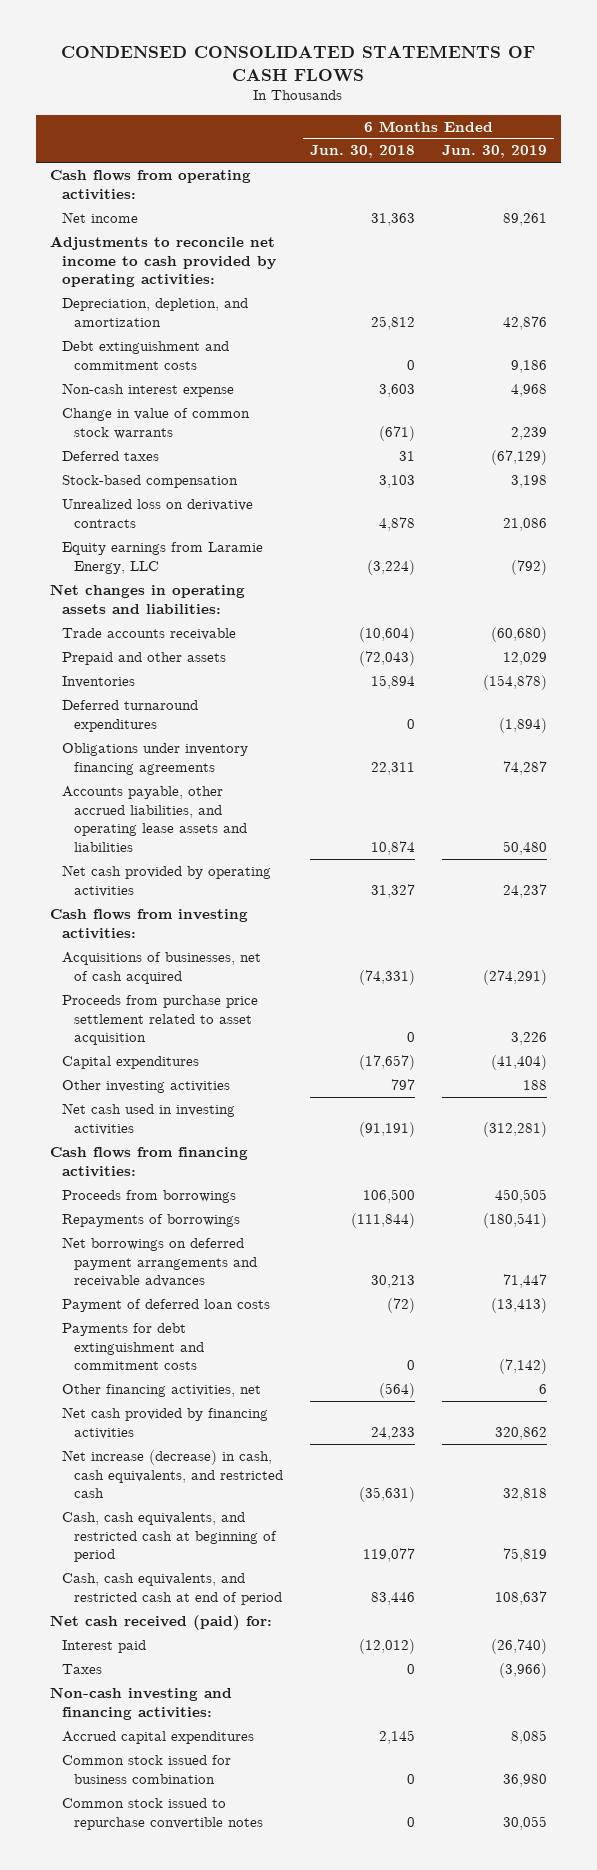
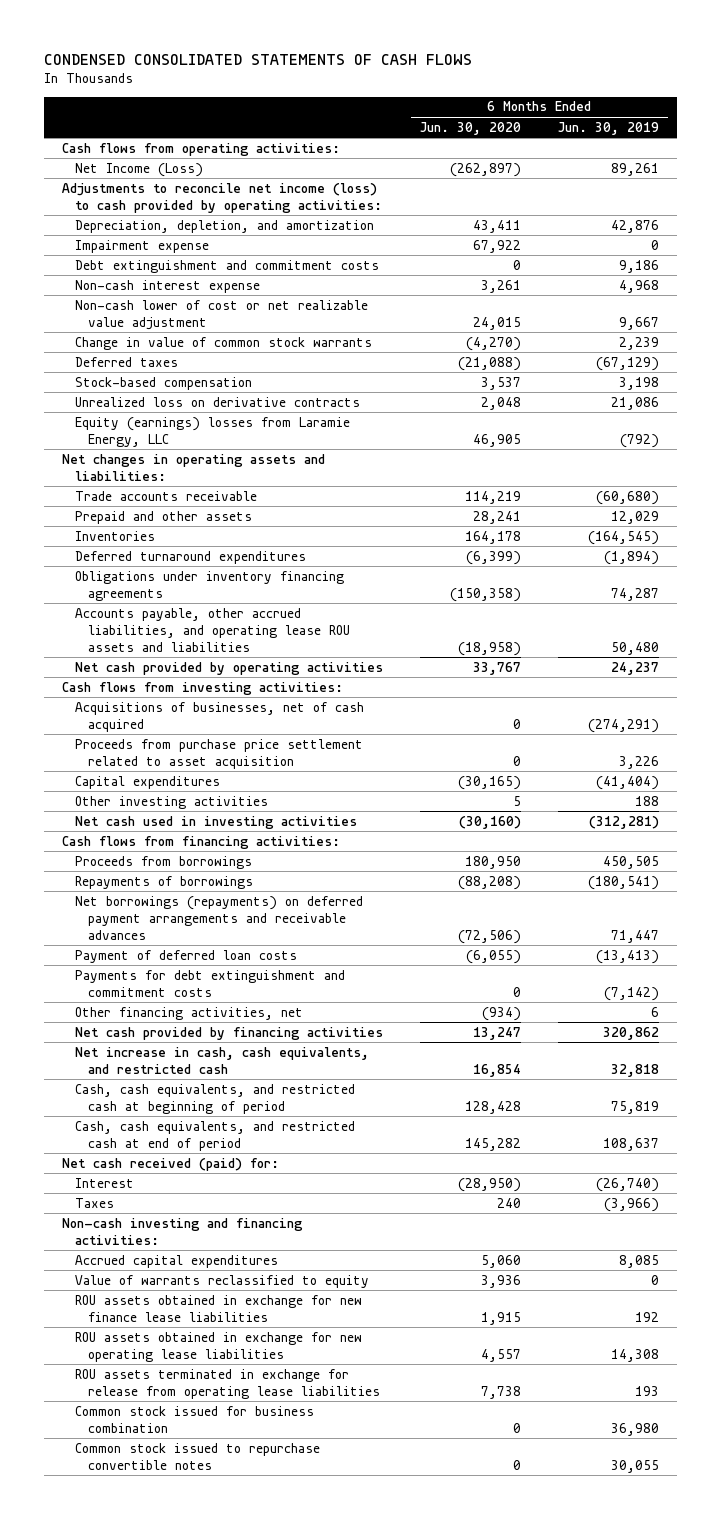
- | 6 Months Ended Jun. 30, 2018 | 6 Months Ended Jun. 30, 2019
+ | 6 Months Ended Jun. 30, 2020 | 6 Months Ended Jun. 30, 2019
- Net income | 31,363 | 89,261
- Adjustments to reconcile net income to cash provided by operating activities:
+ Net Income (Loss) | (262,897) | 89,261
+ Adjustments to reconcile net income (loss) to cash provided by operating activities:
+ Impairment expense | 67,922 | 0
+ Non-cash lower of cost or net realizable value adjustment | 24,015 | 9,667
- Equity earnings from Laramie Energy, LLC | (3,224) | (792)
+ Equity (earnings) losses from Laramie Energy, LLC | 46,905 | (792)
- Inventories | 15,894 | (154,878)
+ Inventories | 164,178 | (164,545)
- Accounts payable, other accrued liabilities, and operating lease assets and liabilities | 10,874 | 50,480
+ Accounts payable, other accrued liabilities, and operating lease ROU assets and liabilities | (18,958) | 50,480
- Net borrowings on deferred payment arrangements and receivable advances | 30,213 | 71,447
+ Net borrowings (repayments) on deferred payment arrangements and receivable advances | (72,506) | 71,447
- Net increase (decrease) in cash, cash equivalents, and restricted cash | (35,631) | 32,818
+ Net increase in cash, cash equivalents, and restricted cash | 16,854 | 32,818
- Interest paid | (12,012) | (26,740)
+ Interest | (28,950) | (26,740)
+ Value of warrants reclassified to equity | 3,936 | 0
+ ROU assets obtained in exchange for new finance lease liabilities | 1,915 | 192
+ ROU assets obtained in exchange for new operating lease liabilities | 4,557 | 14,308
+ ROU assets terminated in exchange for release from operating lease liabilities | 7,738 | 193

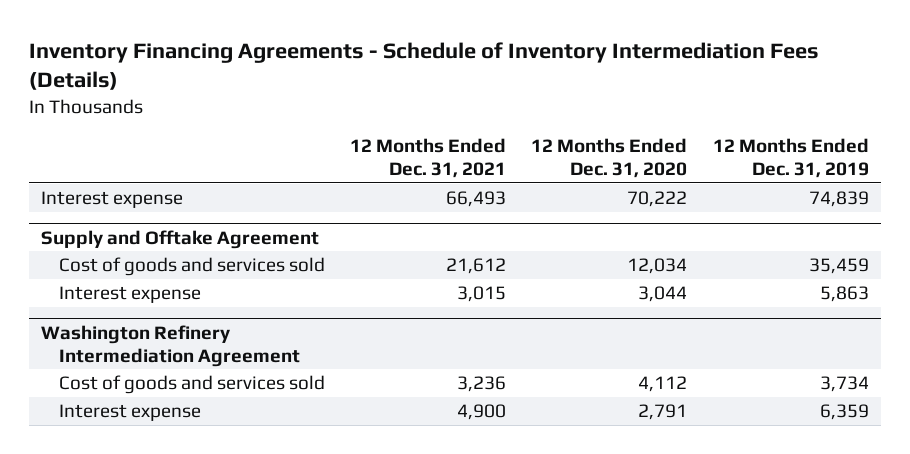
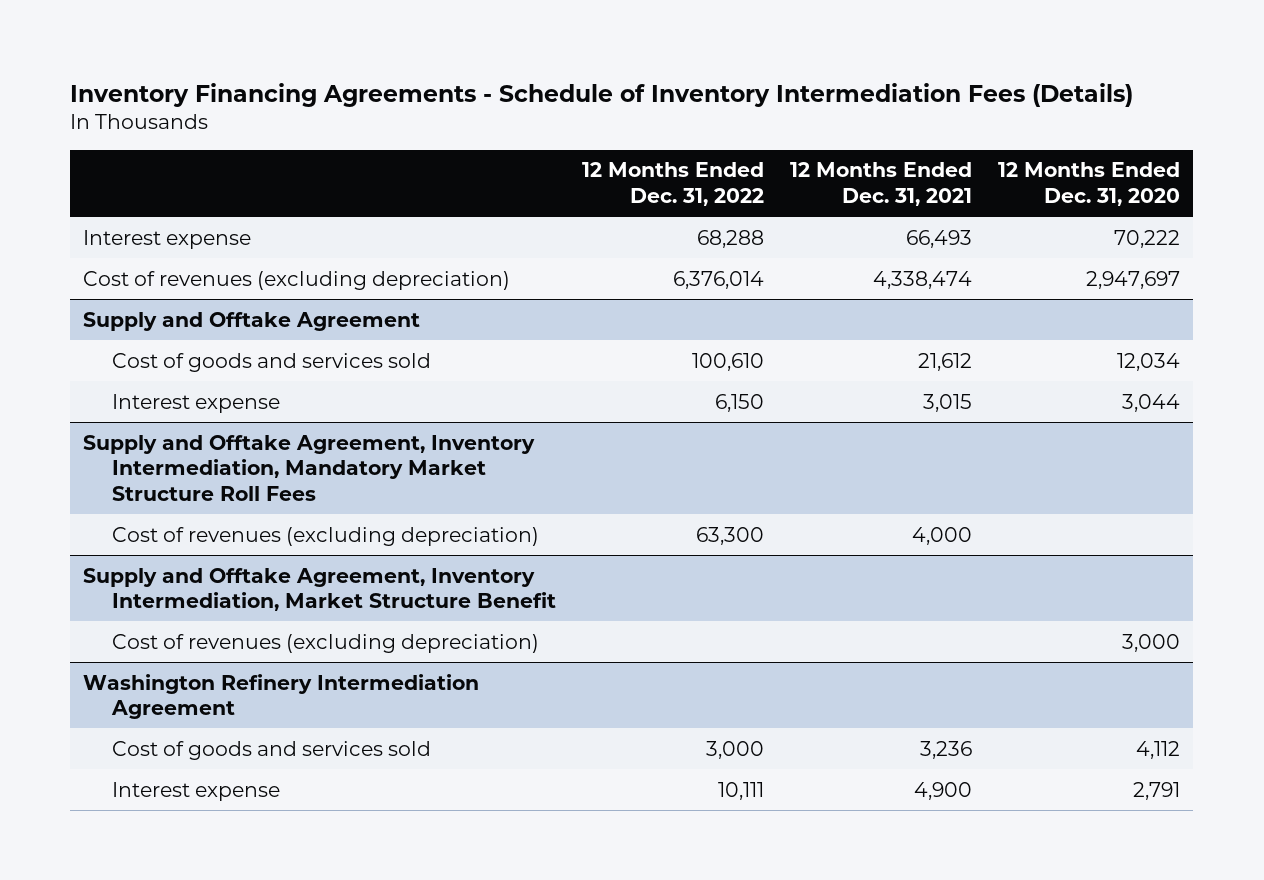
- | 12 Months Ended Dec. 31, 2021 | 12 Months Ended Dec. 31, 2020 | 12 Months Ended Dec. 31, 2019
+ | 12 Months Ended Dec. 31, 2022 | 12 Months Ended Dec. 31, 2021 | 12 Months Ended Dec. 31, 2020
+ Cost of revenues (excluding depreciation) | 6,376,014 | 4,338,474 | 2,947,697
+ Supply and Offtake Agreement, Inventory Intermediation, Mandatory Market Structure Roll Fees
+ Cost of revenues (excluding depreciation) | 63,300 | 4,000 |
+ Supply and Offtake Agreement, Inventory Intermediation, Market Structure Benefit
+ Cost of revenues (excluding depreciation) | | | 3,000

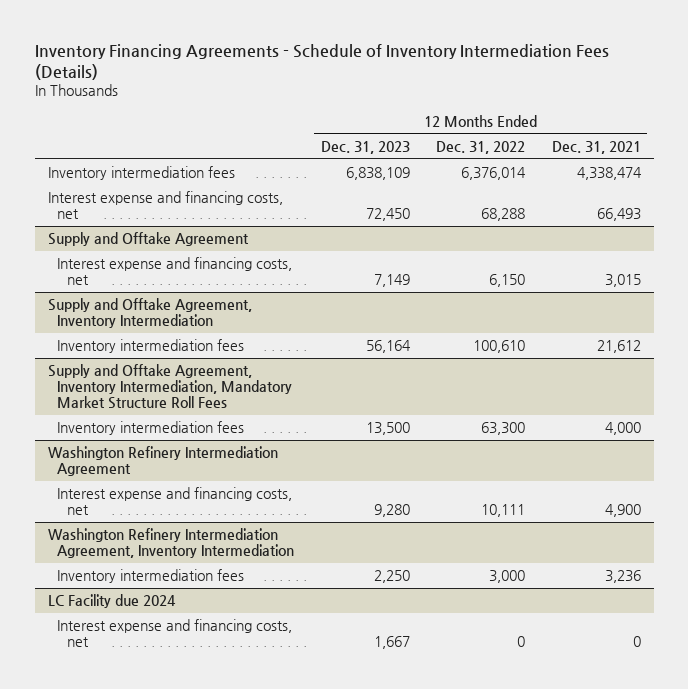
- | 12 Months Ended Dec. 31, 2022 | 12 Months Ended Dec. 31, 2021 | 12 Months Ended Dec. 31, 2020
+ | 12 Months Ended Dec. 31, 2023 | 12 Months Ended Dec. 31, 2022 | 12 Months Ended Dec. 31, 2021
- Interest expense | 68,288 | 66,493 | 70,222
- Cost of revenues (excluding depreciation) | 6,376,014 | 4,338,474 | 2,947,697
+ Inventory intermediation fees | 6,838,109 | 6,376,014 | 4,338,474
+ Interest expense and financing costs, net | 72,450 | 68,288 | 66,493
@ Supply and Offtake Agreement
- Cost of goods and services sold | 100,610 | 21,612 | 12,034
- Interest expense | 6,150 | 3,015 | 3,044
+ Interest expense and financing costs, net | 7,149 | 6,150 | 3,015
+ Supply and Offtake Agreement, Inventory Intermediation
+ Inventory intermediation fees | 56,164 | 100,610 | 21,612
@ Supply and Offtake Agreement, Inventory Intermediation, Mandatory Market Structure Roll Fees
- Cost of revenues (excluding depreciation) | 63,300 | 4,000 |
- Supply and Offtake Agreement, Inventory Intermediation, Market Structure Benefit
- Cost of revenues (excluding depreciation) | | | 3,000
@ Supply and Offtake Agreement, Inventory Intermediation, Mandatory Market Structure Roll Fees
+ Inventory intermediation fees | 13,500 | 63,300 | 4,000
@ Washington Refinery Intermediation Agreement
- Cost of goods and services sold | 3,000 | 3,236 | 4,112
- Interest expense | 10,111 | 4,900 | 2,791
+ Interest expense and financing costs, net | 9,280 | 10,111 | 4,900
+ Washington Refinery Intermediation Agreement, Inventory Intermediation
+ Inventory intermediation fees | 2,250 | 3,000 | 3,236
+ LC Facility due 2024
+ Interest expense and financing costs, net | 1,667 | 0 | 0

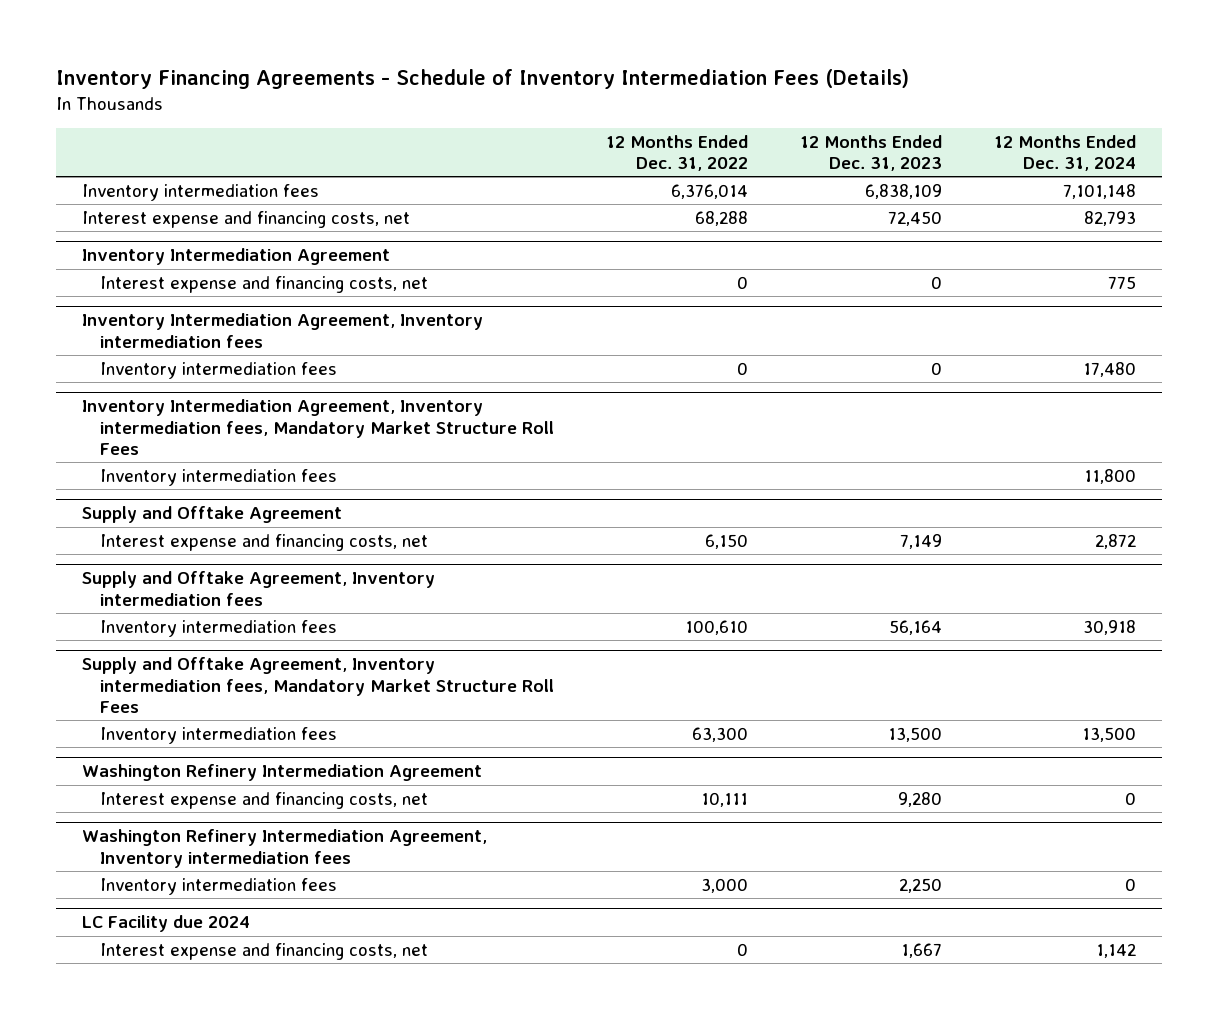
- | 12 Months Ended Dec. 31, 2023 | 12 Months Ended Dec. 31, 2022 | 12 Months Ended Dec. 31, 2021
+ | 12 Months Ended Dec. 31, 2022 | 12 Months Ended Dec. 31, 2023 | 12 Months Ended Dec. 31, 2024
+ Inventory Intermediation Agreement
+ Interest expense and financing costs, net | 0 | 0 | 775
+ Inventory Intermediation Agreement, Inventory intermediation fees
+ Inventory intermediation fees | 0 | 0 | 17,480
+ Inventory Intermediation Agreement, Inventory intermediation fees, Mandatory Market Structure Roll Fees
+ Inventory intermediation fees | | | 11,800
- Supply and Offtake Agreement, Inventory Intermediation
+ Supply and Offtake Agreement, Inventory intermediation fees
- Supply and Offtake Agreement, Inventory Intermediation, Mandatory Market Structure Roll Fees
+ Supply and Offtake Agreement, Inventory intermediation fees, Mandatory Market Structure Roll Fees
- Washington Refinery Intermediation Agreement, Inventory Intermediation
+ Washington Refinery Intermediation Agreement, Inventory intermediation fees

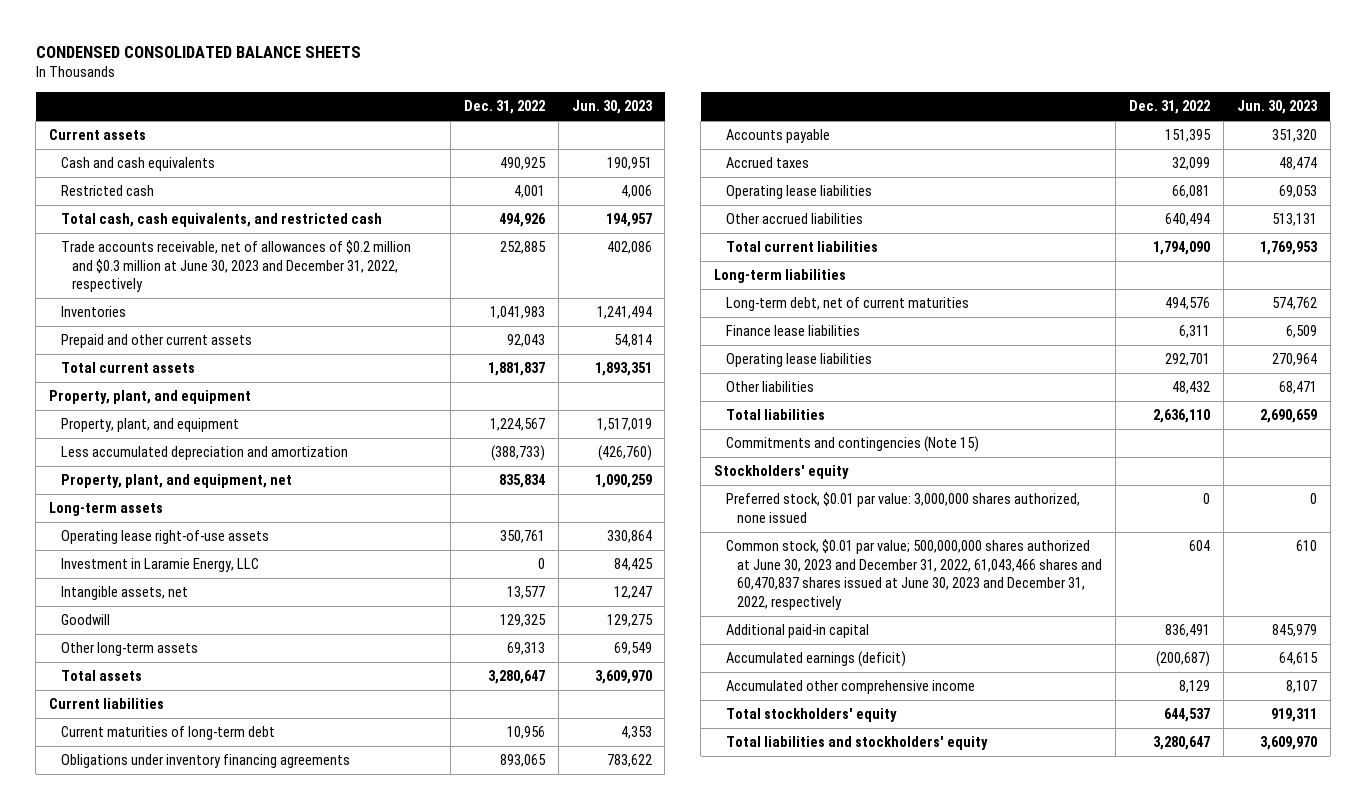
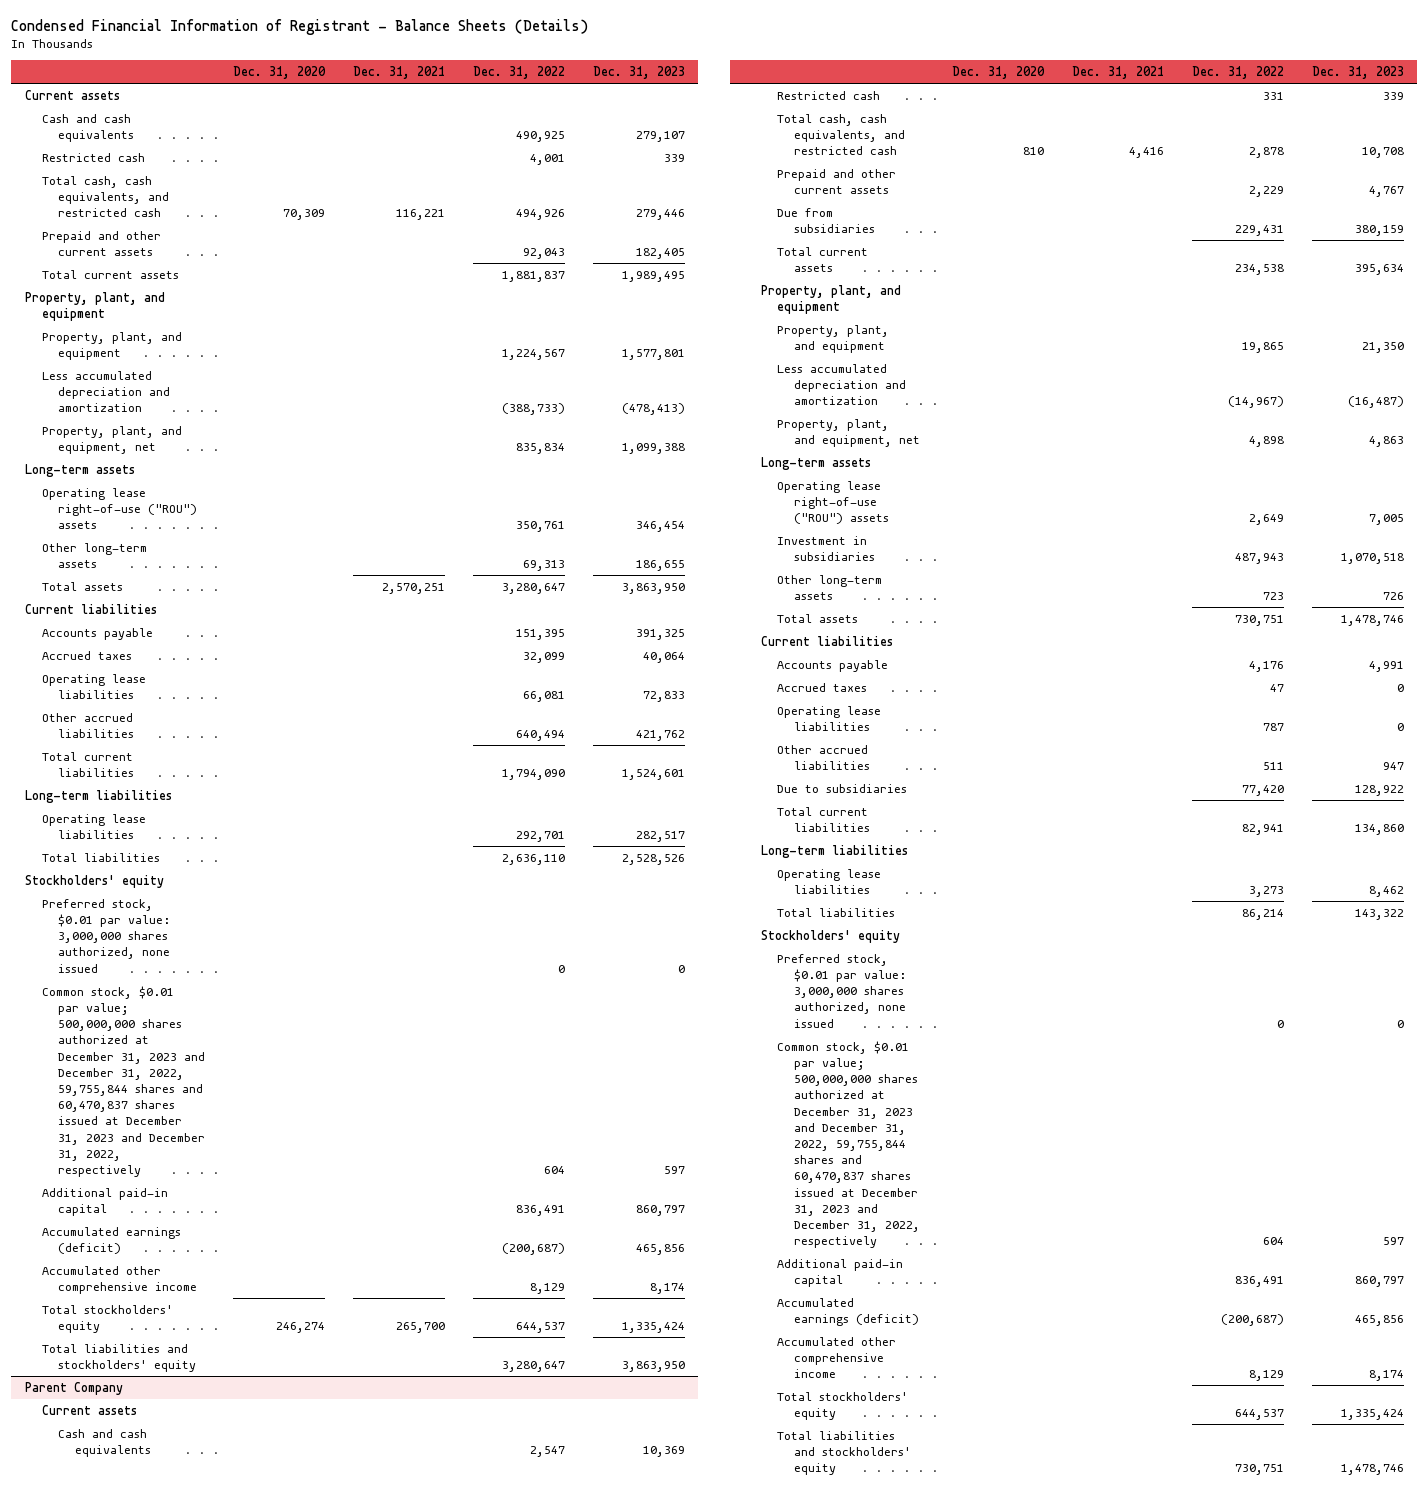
- CONDENSED CONSOLIDATED BALANCE SHEETS
+ Condensed Financial Information of Registrant - Balance Sheets (Details)
- | Dec. 31, 2022 | Jun. 30, 2023
+ | Dec. 31, 2020 | Dec. 31, 2021 | Dec. 31, 2022 | Dec. 31, 2023
- Trade accounts receivable, net of allowances of $0.2 million and $0.3 million at June 30, 2023 and December 31, 2022, respectively | 252,885 | 402,086
- Inventories | 1,041,983 | 1,241,494
- Operating lease right-of-use assets | 350,761 | 330,864
- Investment in Laramie Energy, LLC | 0 | 84,425
- Intangible assets, net | 13,577 | 12,247
- Goodwill | 129,325 | 129,275
+ Operating lease right-of-use ("ROU") assets | | | 350,761 | 346,454
- Current maturities of long-term debt | 10,956 | 4,353
- Obligations under inventory financing agreements | 893,065 | 783,622
- Long-term debt, net of current maturities | 494,576 | 574,762
- Finance lease liabilities | 6,311 | 6,509
- Other liabilities | 48,432 | 68,471
- Commitments and contingencies (Note 15)
- Common stock, $0.01 par value; 500,000,000 shares authorized at June 30, 2023 and December 31, 2022, 61,043,466 shares and 60,470,837 shares issued at June 30, 2023 and December 31, 2022, respectively | 604 | 610
+ Common stock, $0.01 par value; 500,000,000 shares authorized at December 31, 2023 and December 31, 2022, 59,755,844 shares and 60,470,837 shares issued at December 31, 2023 and December 31, 2022, respectively | | | 604 | 597
+ Parent Company
+ Current assets
+ Cash and cash equivalents | | | 2,547 | 10,369
+ Restricted cash | | | 331 | 339
+ Total cash, cash equivalents, and restricted cash | 810 | 4,416 | 2,878 | 10,708
+ Prepaid and other current assets | | | 2,229 | 4,767
+ Due from subsidiaries | | | 229,431 | 380,159
+ Total current assets | | | 234,538 | 395,634
+ Property, plant, and equipment
+ Property, plant, and equipment | | | 19,865 | 21,350
+ Less accumulated depreciation and amortization | | | (14,967) | (16,487)
+ Property, plant, and equipment, net | | | 4,898 | 4,863
+ Long-term assets
+ Operating lease right-of-use ("ROU") assets | | | 2,649 | 7,005
+ Investment in subsidiaries | | | 487,943 | 1,070,518
+ Other long-term assets | | | 723 | 726
+ Total assets | | | 730,751 | 1,478,746
+ Current liabilities
+ Accounts payable | | | 4,176 | 4,991
+ Accrued taxes | | | 47 | 0
+ Operating lease liabilities | | | 787 | 0
+ Other accrued liabilities | | | 511 | 947
+ Due to subsidiaries | | | 77,420 | 128,922
+ Total current liabilities | | | 82,941 | 134,860
+ Long-term liabilities
+ Operating lease liabilities | | | 3,273 | 8,462
+ Total liabilities | | | 86,214 | 143,322
+ Stockholders' equity
+ Preferred stock, $0.01 par value: 3,000,000 shares authorized, none issued | | | 0 | 0
+ Common stock, $0.01 par value; 500,000,000 shares authorized at December 31, 2023 and December 31, 2022, 59,755,844 shares and 60,470,837 shares issued at December 31, 2023 and December 31, 2022, respectively | | | 604 | 597
+ Additional paid-in capital | | | 836,491 | 860,797
+ Accumulated earnings (deficit) | | | (200,687) | 465,856
+ Accumulated other comprehensive income | | | 8,129 | 8,174
+ Total stockholders' equity | | | 644,537 | 1,335,424
+ Total liabilities and stockholders' equity | | | 730,751 | 1,478,746

